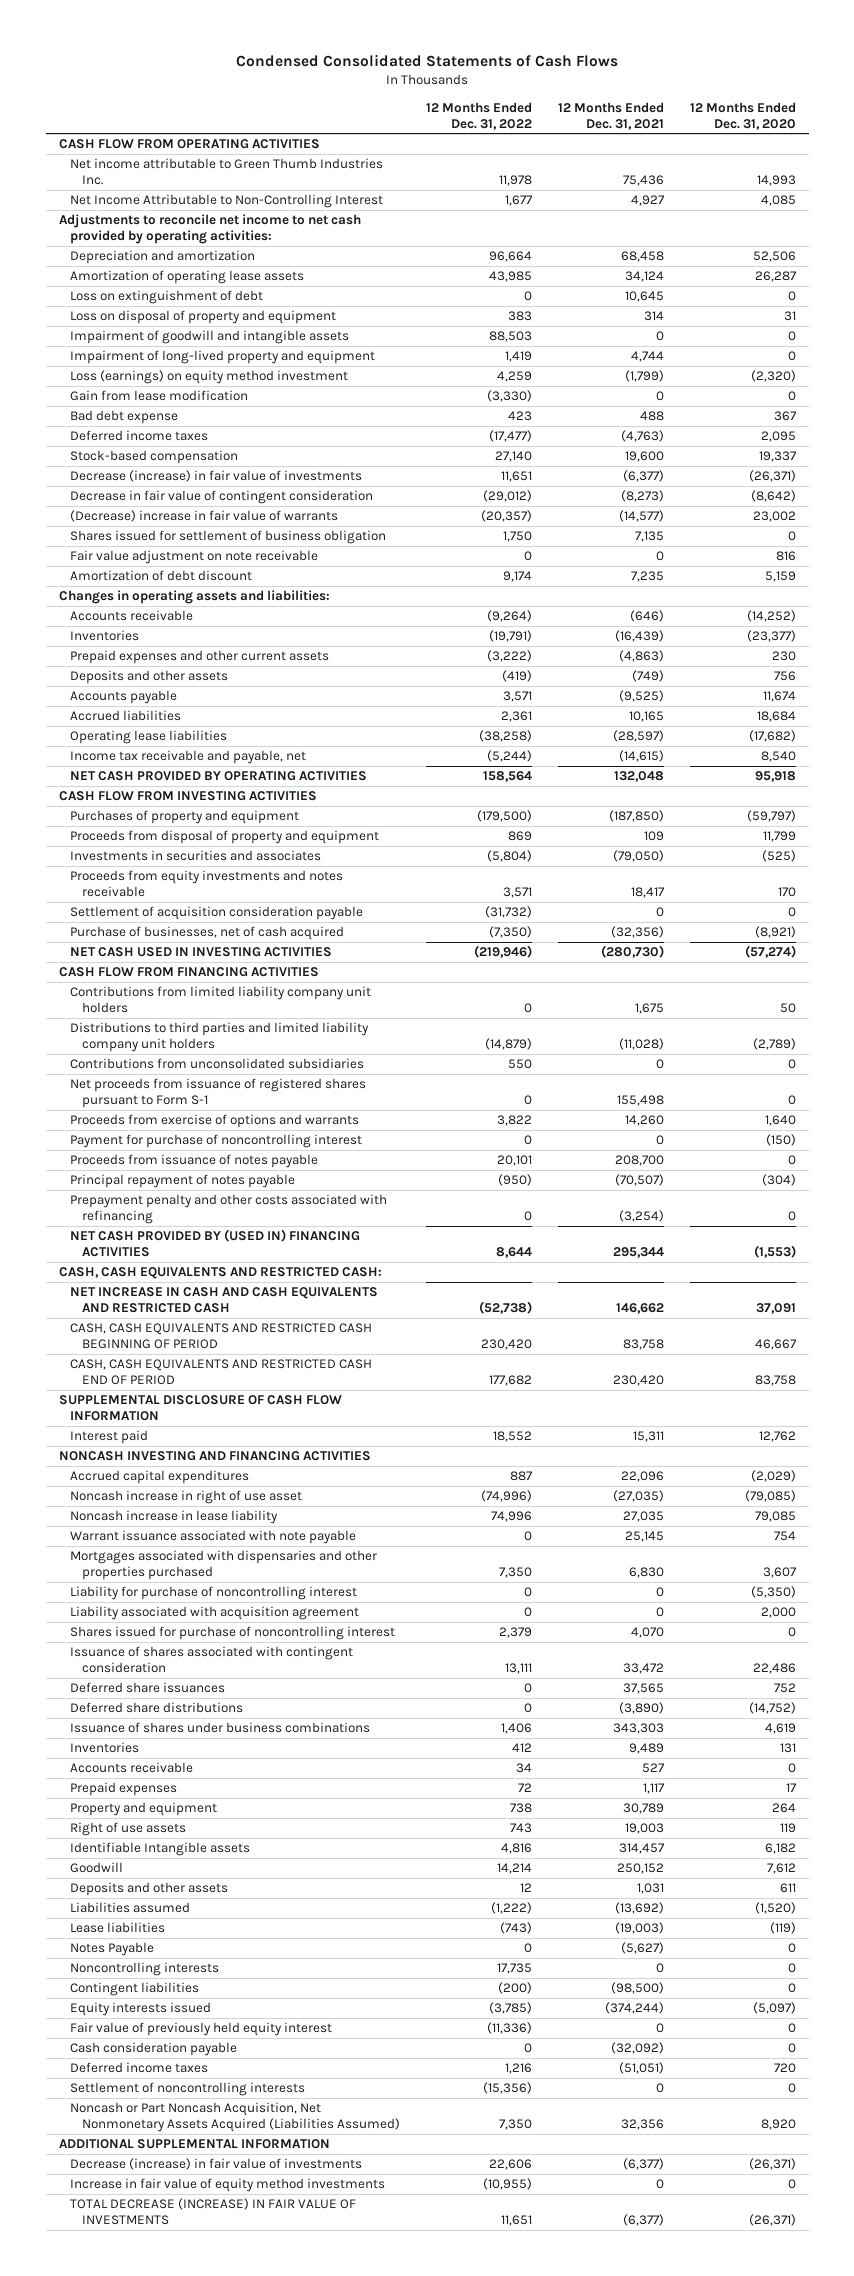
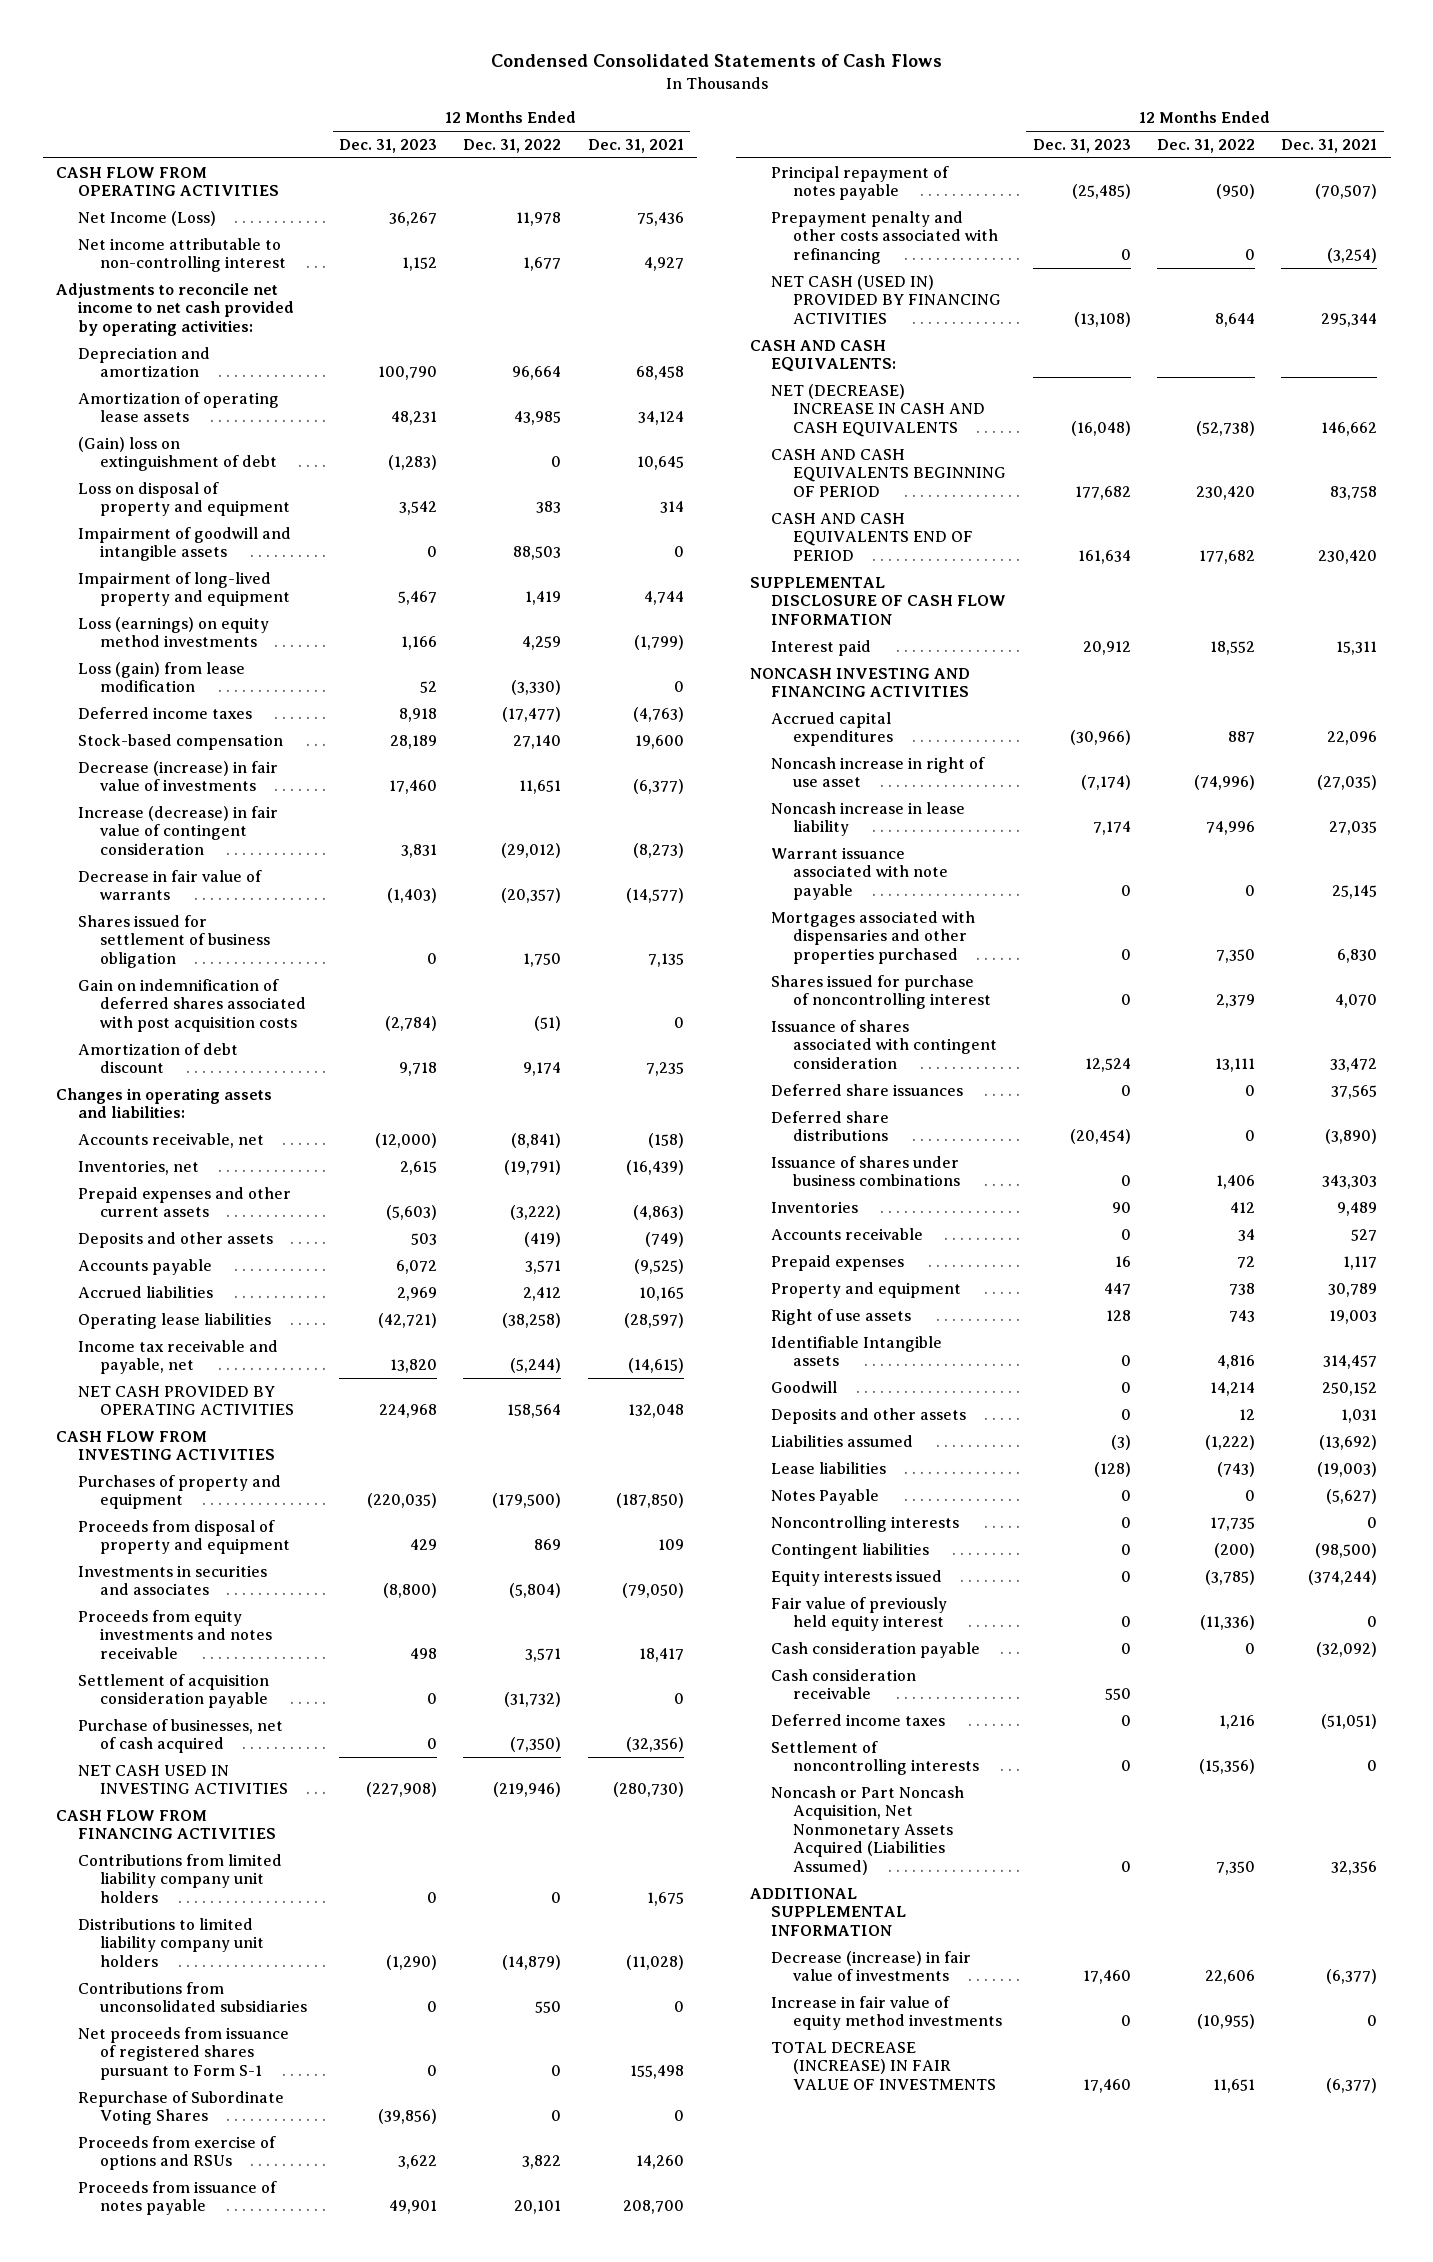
- | 12 Months Ended Dec. 31, 2022 | 12 Months Ended Dec. 31, 2021 | 12 Months Ended Dec. 31, 2020
+ | 12 Months Ended Dec. 31, 2023 | 12 Months Ended Dec. 31, 2022 | 12 Months Ended Dec. 31, 2021
- Net income attributable to Green Thumb Industries Inc. | 11,978 | 75,436 | 14,993
- Net Income Attributable to Non-Controlling Interest | 1,677 | 4,927 | 4,085
+ Net Income (Loss) | 36,267 | 11,978 | 75,436
+ Net income attributable to non-controlling interest | 1,152 | 1,677 | 4,927
- Loss on extinguishment of debt | 0 | 10,645 | 0
+ (Gain) loss on extinguishment of debt | (1,283) | 0 | 10,645
- Loss (earnings) on equity method investment | 4,259 | (1,799) | (2,320)
- Gain from lease modification | (3,330) | 0 | 0
- Bad debt expense | 423 | 488 | 367
+ Loss (earnings) on equity method investments | 1,166 | 4,259 | (1,799)
+ Loss (gain) from lease modification | 52 | (3,330) | 0
- Decrease in fair value of contingent consideration | (29,012) | (8,273) | (8,642)
- (Decrease) increase in fair value of warrants | (20,357) | (14,577) | 23,002
+ Increase (decrease) in fair value of contingent consideration | 3,831 | (29,012) | (8,273)
+ Decrease in fair value of warrants | (1,403) | (20,357) | (14,577)
- Fair value adjustment on note receivable | 0 | 0 | 816
+ Gain on indemnification of deferred shares associated with post acquisition costs | (2,784) | (51) | 0
- Accounts receivable | (9,264) | (646) | (14,252)
- Inventories | (19,791) | (16,439) | (23,377)
+ Accounts receivable, net | (12,000) | (8,841) | (158)
+ Inventories, net | 2,615 | (19,791) | (16,439)
- Accrued liabilities | 2,361 | 10,165 | 18,684
+ Accrued liabilities | 2,969 | 2,412 | 10,165
- Distributions to third parties and limited liability company unit holders | (14,879) | (11,028) | (2,789)
+ Distributions to limited liability company unit holders | (1,290) | (14,879) | (11,028)
- Proceeds from exercise of options and warrants | 3,822 | 14,260 | 1,640
- Payment for purchase of noncontrolling interest | 0 | 0 | (150)
+ Repurchase of Subordinate Voting Shares | (39,856) | 0 | 0
+ Proceeds from exercise of options and RSUs | 3,622 | 3,822 | 14,260
- NET CASH PROVIDED BY (USED IN) FINANCING ACTIVITIES | 8,644 | 295,344 | (1,553)
- CASH, CASH EQUIVALENTS AND RESTRICTED CASH:
- NET INCREASE IN CASH AND CASH EQUIVALENTS AND RESTRICTED CASH | (52,738) | 146,662 | 37,091
- CASH, CASH EQUIVALENTS AND RESTRICTED CASH BEGINNING OF PERIOD | 230,420 | 83,758 | 46,667
- CASH, CASH EQUIVALENTS AND RESTRICTED CASH END OF PERIOD | 177,682 | 230,420 | 83,758
+ NET CASH (USED IN) PROVIDED BY FINANCING ACTIVITIES | (13,108) | 8,644 | 295,344
+ CASH AND CASH EQUIVALENTS:
+ NET (DECREASE) INCREASE IN CASH AND CASH EQUIVALENTS | (16,048) | (52,738) | 146,662
+ CASH AND CASH EQUIVALENTS BEGINNING OF PERIOD | 177,682 | 230,420 | 83,758
+ CASH AND CASH EQUIVALENTS END OF PERIOD | 161,634 | 177,682 | 230,420
- Liability for purchase of noncontrolling interest | 0 | 0 | (5,350)
- Liability associated with acquisition agreement | 0 | 0 | 2,000
+ Cash consideration receivable | 550 | |

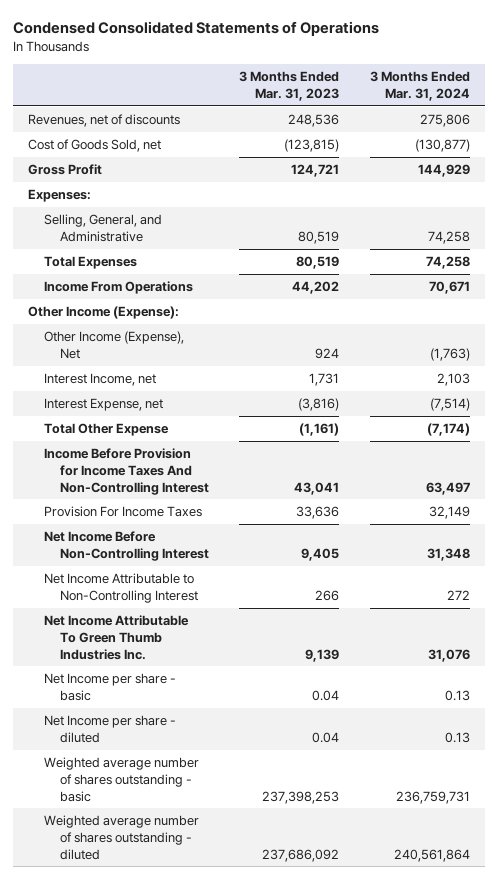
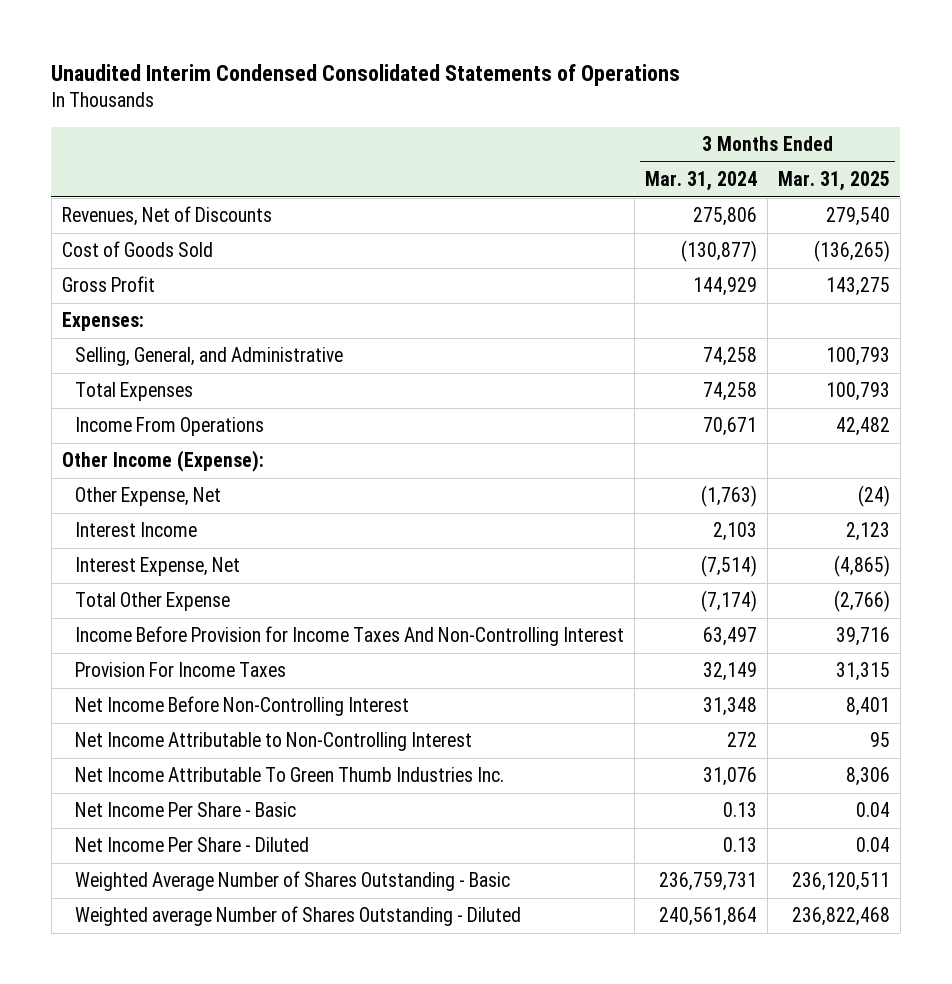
- Condensed Consolidated Statements of Operations
+ Unaudited Interim Condensed Consolidated Statements of Operations
- | 3 Months Ended Mar. 31, 2023 | 3 Months Ended Mar. 31, 2024
+ | 3 Months Ended Mar. 31, 2024 | 3 Months Ended Mar. 31, 2025
- Revenues, net of discounts | 248,536 | 275,806
- Cost of Goods Sold, net | (123,815) | (130,877)
+ Revenues, Net of Discounts | 275,806 | 279,540
+ Cost of Goods Sold | (130,877) | (136,265)
- Other Income (Expense), Net | 924 | (1,763)
- Interest Income, net | 1,731 | 2,103
- Interest Expense, net | (3,816) | (7,514)
+ Other Expense, Net | (1,763) | (24)
+ Interest Income | 2,103 | 2,123
+ Interest Expense, Net | (7,514) | (4,865)
- Net Income per share - basic | 0.04 | 0.13
- Net Income per share - diluted | 0.04 | 0.13
- Weighted average number of shares outstanding - basic | 237,398,253 | 236,759,731
- Weighted average number of shares outstanding - diluted | 237,686,092 | 240,561,864
+ Net Income Per Share - Basic | 0.13 | 0.04
+ Net Income Per Share - Diluted | 0.13 | 0.04
+ Weighted Average Number of Shares Outstanding - Basic | 236,759,731 | 236,120,511
+ Weighted average Number of Shares Outstanding - Diluted | 240,561,864 | 236,822,468

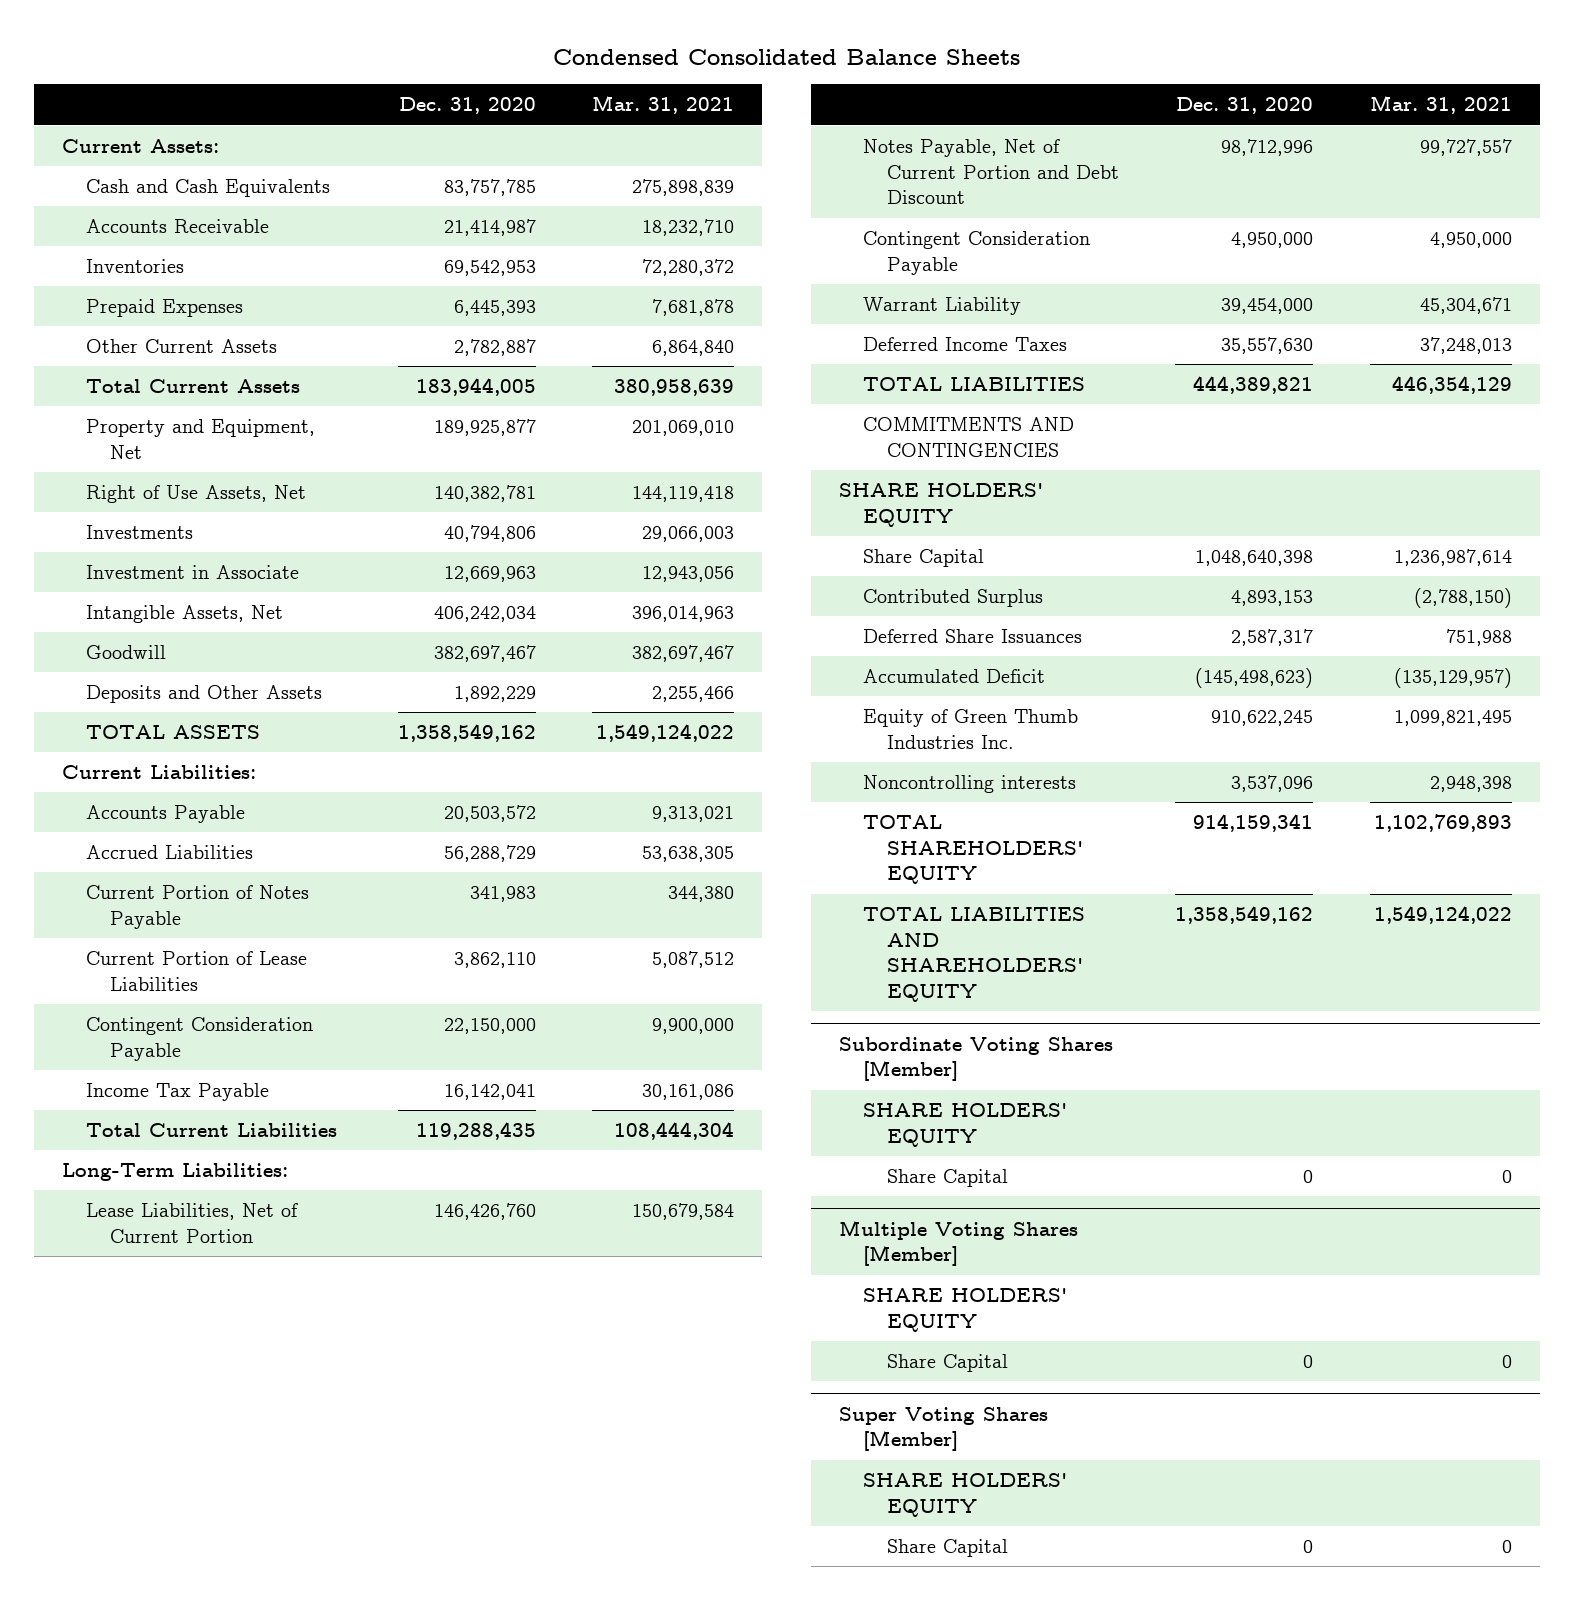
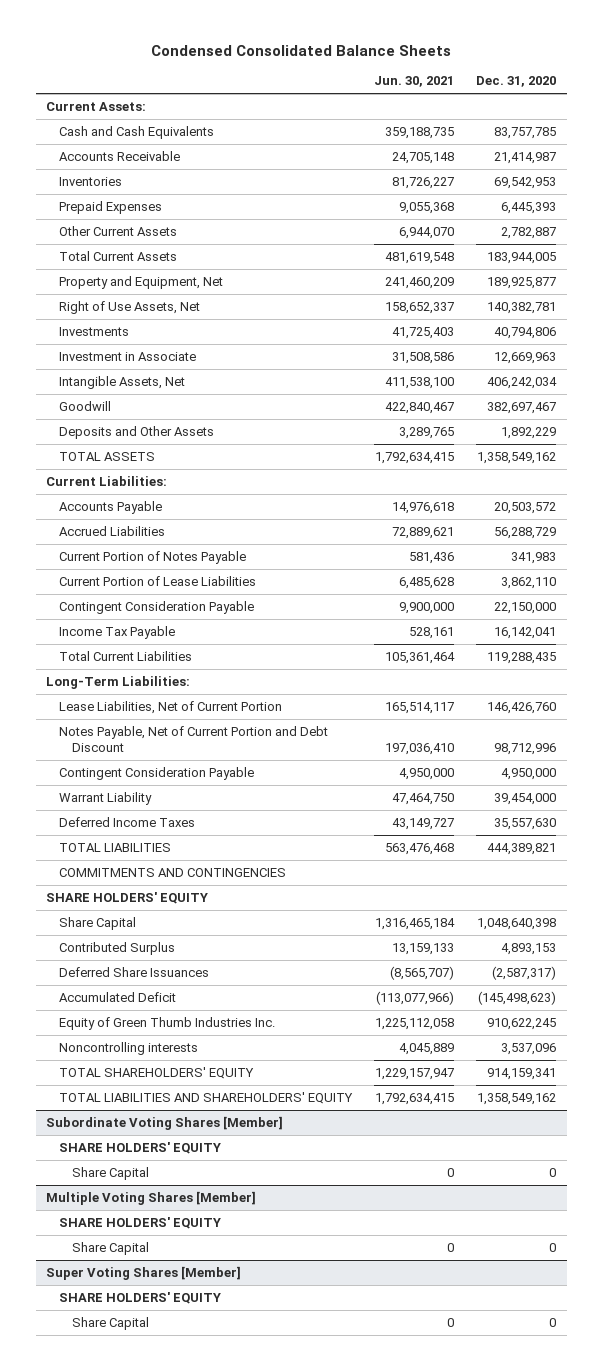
- | Dec. 31, 2020 | Mar. 31, 2021
+ | Jun. 30, 2021 | Dec. 31, 2020
- Deferred Share Issuances | 2,587,317 | 751,988
+ Deferred Share Issuances | (8,565,707) | (2,587,317)

